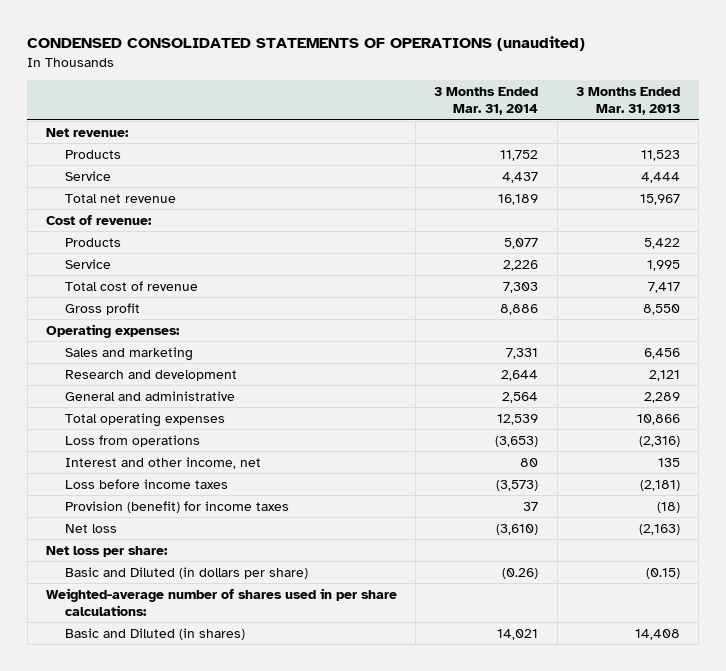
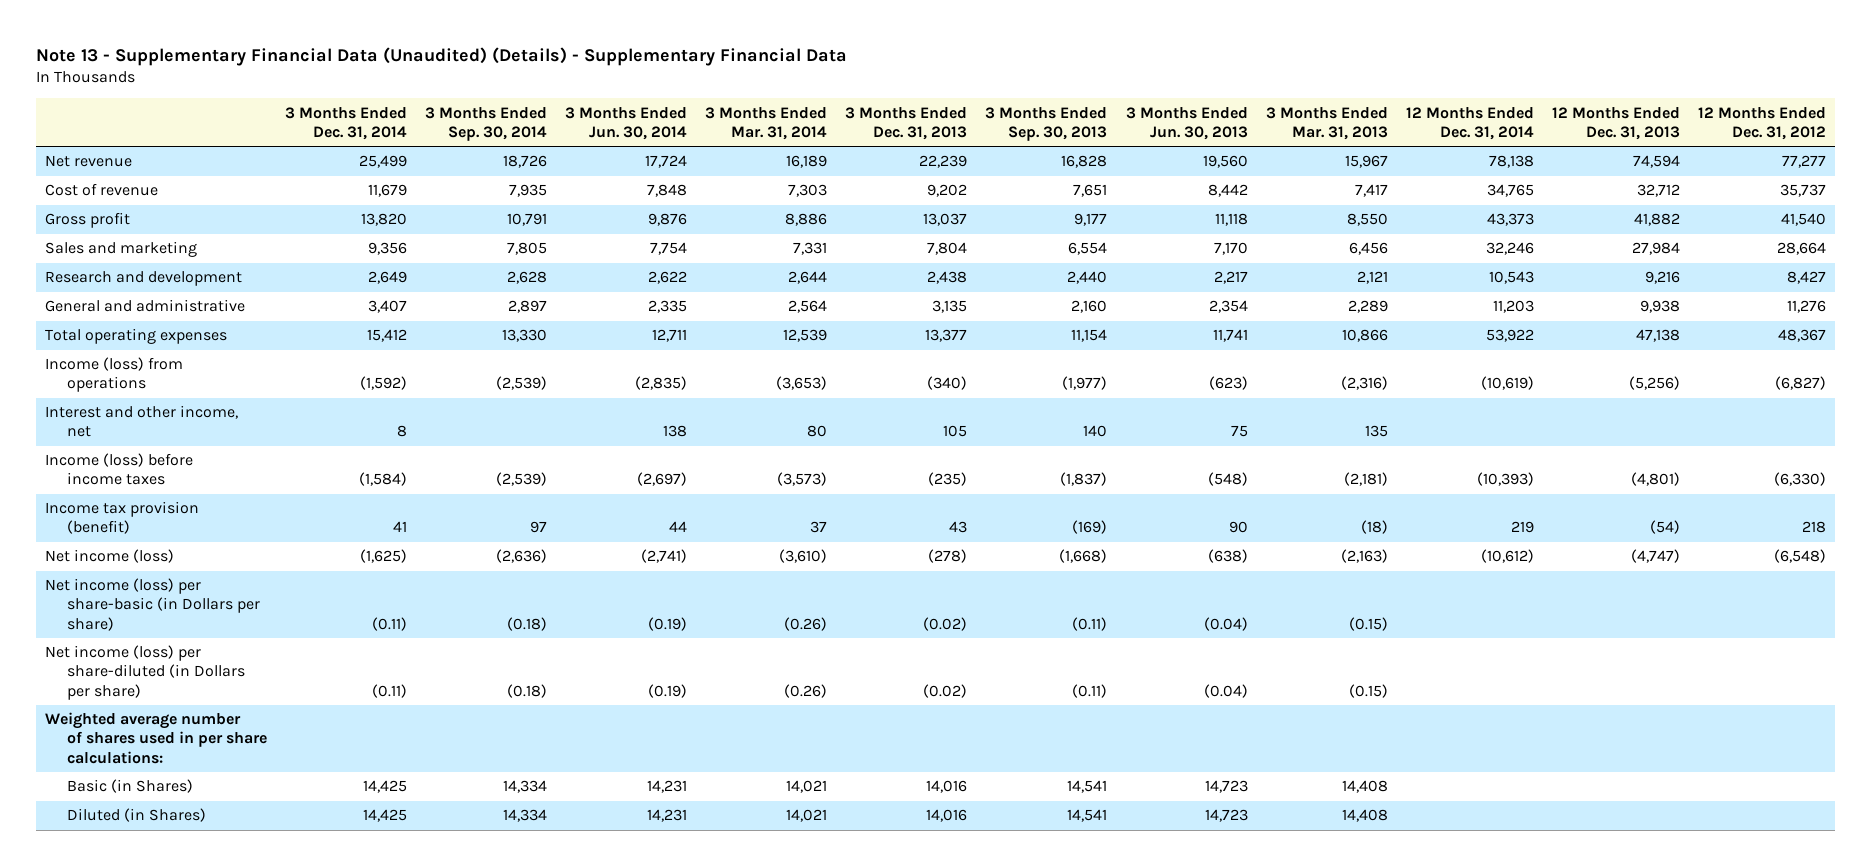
- CONDENSED CONSOLIDATED STATEMENTS OF OPERATIONS (unaudited)
+ Note 13 - Supplementary Financial Data (Unaudited) (Details) - Supplementary Financial Data
- | 3 Months Ended Mar. 31, 2014 | 3 Months Ended Mar. 31, 2013
+ | 3 Months Ended Dec. 31, 2014 | 3 Months Ended Sep. 30, 2014 | 3 Months Ended Jun. 30, 2014 | 3 Months Ended Mar. 31, 2014 | 3 Months Ended Dec. 31, 2013 | 3 Months Ended Sep. 30, 2013 | 3 Months Ended Jun. 30, 2013 | 3 Months Ended Mar. 31, 2013 | 12 Months Ended Dec. 31, 2014 | 12 Months Ended Dec. 31, 2013 | 12 Months Ended Dec. 31, 2012
- Net revenue:
- Products | 11,752 | 11,523
- Service | 4,437 | 4,444
- Total net revenue | 16,189 | 15,967
- Cost of revenue:
- Products | 5,077 | 5,422
- Service | 2,226 | 1,995
- Total cost of revenue | 7,303 | 7,417
+ Net revenue | 25,499 | 18,726 | 17,724 | 16,189 | 22,239 | 16,828 | 19,560 | 15,967 | 78,138 | 74,594 | 77,277
+ Cost of revenue | 11,679 | 7,935 | 7,848 | 7,303 | 9,202 | 7,651 | 8,442 | 7,417 | 34,765 | 32,712 | 35,737
- Operating expenses:
- Loss from operations | (3,653) | (2,316)
+ Income (loss) from operations | (1,592) | (2,539) | (2,835) | (3,653) | (340) | (1,977) | (623) | (2,316) | (10,619) | (5,256) | (6,827)
- Loss before income taxes | (3,573) | (2,181)
- Provision (benefit) for income taxes | 37 | (18)
- Net loss | (3,610) | (2,163)
- Net loss per share:
- Basic and Diluted (in dollars per share) | (0.26) | (0.15)
- Weighted-average number of shares used in per share calculations:
- Basic and Diluted (in shares) | 14,021 | 14,408
+ Income (loss) before income taxes | (1,584) | (2,539) | (2,697) | (3,573) | (235) | (1,837) | (548) | (2,181) | (10,393) | (4,801) | (6,330)
+ Income tax provision (benefit) | 41 | 97 | 44 | 37 | 43 | (169) | 90 | (18) | 219 | (54) | 218
+ Net income (loss) | (1,625) | (2,636) | (2,741) | (3,610) | (278) | (1,668) | (638) | (2,163) | (10,612) | (4,747) | (6,548)
+ Net income (loss) per share-basic (in Dollars per share) | (0.11) | (0.18) | (0.19) | (0.26) | (0.02) | (0.11) | (0.04) | (0.15) | | |
+ Net income (loss) per share-diluted (in Dollars per share) | (0.11) | (0.18) | (0.19) | (0.26) | (0.02) | (0.11) | (0.04) | (0.15) | | |
+ Weighted average number of shares used in per share calculations:
+ Basic (in Shares) | 14,425 | 14,334 | 14,231 | 14,021 | 14,016 | 14,541 | 14,723 | 14,408 | | |
+ Diluted (in Shares) | 14,425 | 14,334 | 14,231 | 14,021 | 14,016 | 14,541 | 14,723 | 14,408 | | |

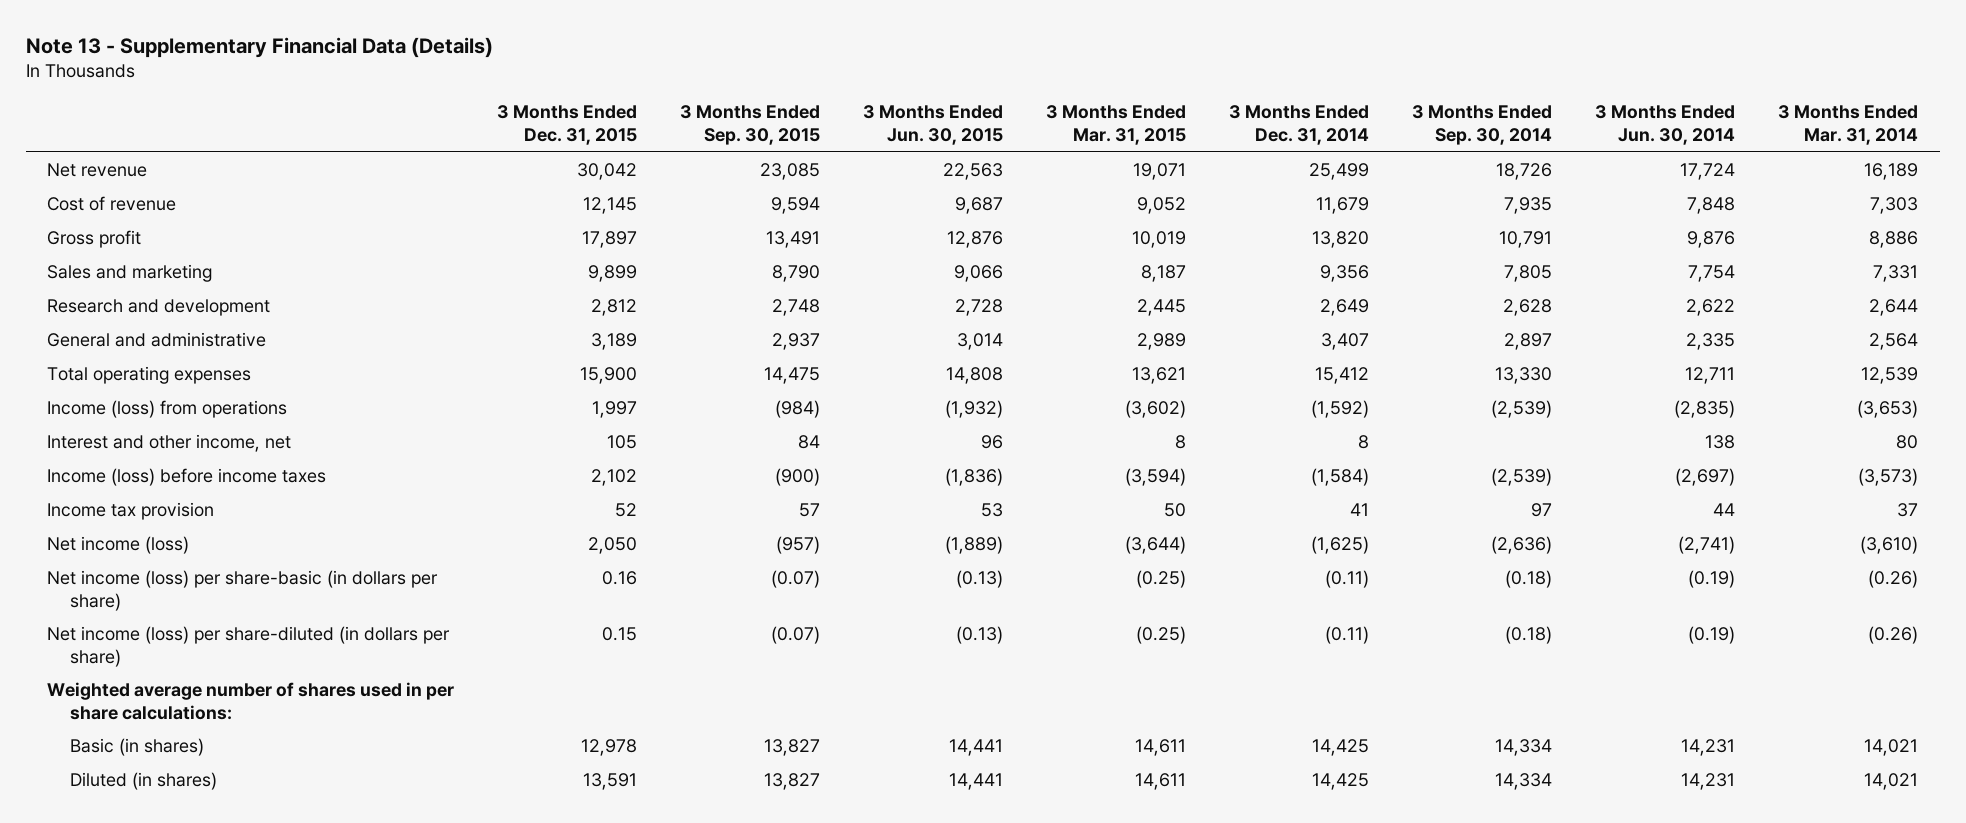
- Note 13 - Supplementary Financial Data (Unaudited) (Details) - Supplementary Financial Data
+ Note 13 - Supplementary Financial Data (Details)
- | 3 Months Ended Dec. 31, 2014 | 3 Months Ended Sep. 30, 2014 | 3 Months Ended Jun. 30, 2014 | 3 Months Ended Mar. 31, 2014 | 3 Months Ended Dec. 31, 2013 | 3 Months Ended Sep. 30, 2013 | 3 Months Ended Jun. 30, 2013 | 3 Months Ended Mar. 31, 2013 | 12 Months Ended Dec. 31, 2014 | 12 Months Ended Dec. 31, 2013 | 12 Months Ended Dec. 31, 2012
+ | 3 Months Ended Dec. 31, 2015 | 3 Months Ended Sep. 30, 2015 | 3 Months Ended Jun. 30, 2015 | 3 Months Ended Mar. 31, 2015 | 3 Months Ended Dec. 31, 2014 | 3 Months Ended Sep. 30, 2014 | 3 Months Ended Jun. 30, 2014 | 3 Months Ended Mar. 31, 2014
- Income tax provision (benefit) | 41 | 97 | 44 | 37 | 43 | (169) | 90 | (18) | 219 | (54) | 218
+ Income tax provision | 52 | 57 | 53 | 50 | 41 | 97 | 44 | 37
- Net income (loss) per share-basic (in Dollars per share) | (0.11) | (0.18) | (0.19) | (0.26) | (0.02) | (0.11) | (0.04) | (0.15) | | |
- Net income (loss) per share-diluted (in Dollars per share) | (0.11) | (0.18) | (0.19) | (0.26) | (0.02) | (0.11) | (0.04) | (0.15) | | |
+ Net income (loss) per share-basic (in dollars per share) | 0.16 | (0.07) | (0.13) | (0.25) | (0.11) | (0.18) | (0.19) | (0.26)
+ Net income (loss) per share-diluted (in dollars per share) | 0.15 | (0.07) | (0.13) | (0.25) | (0.11) | (0.18) | (0.19) | (0.26)
- Basic (in Shares) | 14,425 | 14,334 | 14,231 | 14,021 | 14,016 | 14,541 | 14,723 | 14,408 | | |
- Diluted (in Shares) | 14,425 | 14,334 | 14,231 | 14,021 | 14,016 | 14,541 | 14,723 | 14,408 | | |
+ Basic (in shares) | 12,978 | 13,827 | 14,441 | 14,611 | 14,425 | 14,334 | 14,231 | 14,021
+ Diluted (in shares) | 13,591 | 13,827 | 14,441 | 14,611 | 14,425 | 14,334 | 14,231 | 14,021

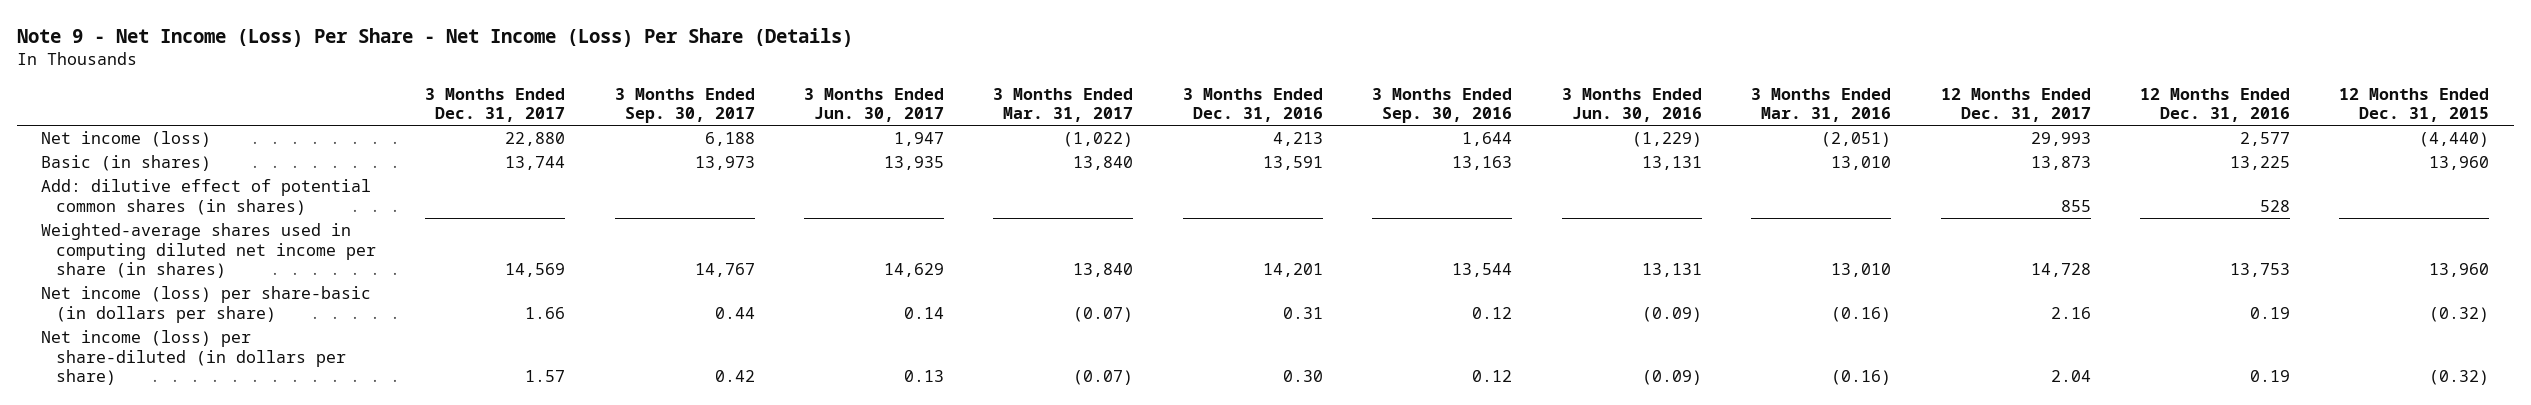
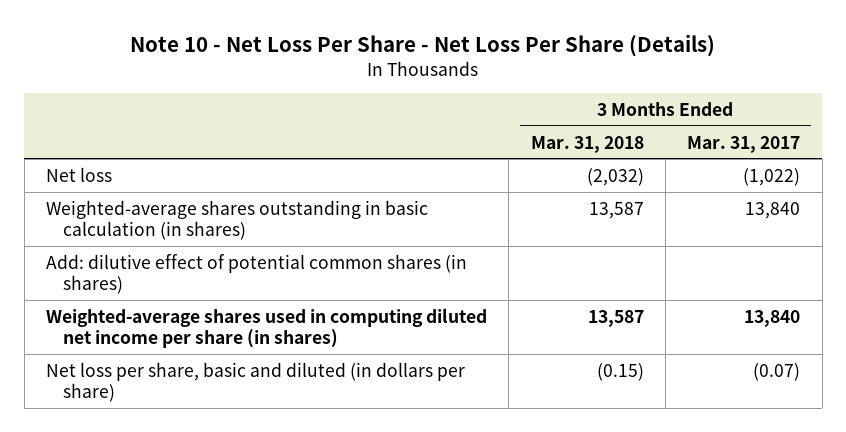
- Note 9 - Net Income (Loss) Per Share - Net Income (Loss) Per Share (Details)
+ Note 10 - Net Loss Per Share - Net Loss Per Share (Details)
- | 3 Months Ended Dec. 31, 2017 | 3 Months Ended Sep. 30, 2017 | 3 Months Ended Jun. 30, 2017 | 3 Months Ended Mar. 31, 2017 | 3 Months Ended Dec. 31, 2016 | 3 Months Ended Sep. 30, 2016 | 3 Months Ended Jun. 30, 2016 | 3 Months Ended Mar. 31, 2016 | 12 Months Ended Dec. 31, 2017 | 12 Months Ended Dec. 31, 2016 | 12 Months Ended Dec. 31, 2015
+ | 3 Months Ended Mar. 31, 2018 | 3 Months Ended Mar. 31, 2017
- Net income (loss) | 22,880 | 6,188 | 1,947 | (1,022) | 4,213 | 1,644 | (1,229) | (2,051) | 29,993 | 2,577 | (4,440)
- Basic (in shares) | 13,744 | 13,973 | 13,935 | 13,840 | 13,591 | 13,163 | 13,131 | 13,010 | 13,873 | 13,225 | 13,960
+ Net loss | (2,032) | (1,022)
+ Weighted-average shares outstanding in basic calculation (in shares) | 13,587 | 13,840
- Net income (loss) per share-basic (in dollars per share) | 1.66 | 0.44 | 0.14 | (0.07) | 0.31 | 0.12 | (0.09) | (0.16) | 2.16 | 0.19 | (0.32)
- Net income (loss) per share-diluted (in dollars per share) | 1.57 | 0.42 | 0.13 | (0.07) | 0.30 | 0.12 | (0.09) | (0.16) | 2.04 | 0.19 | (0.32)
+ Net loss per share, basic and diluted (in dollars per share) | (0.15) | (0.07)

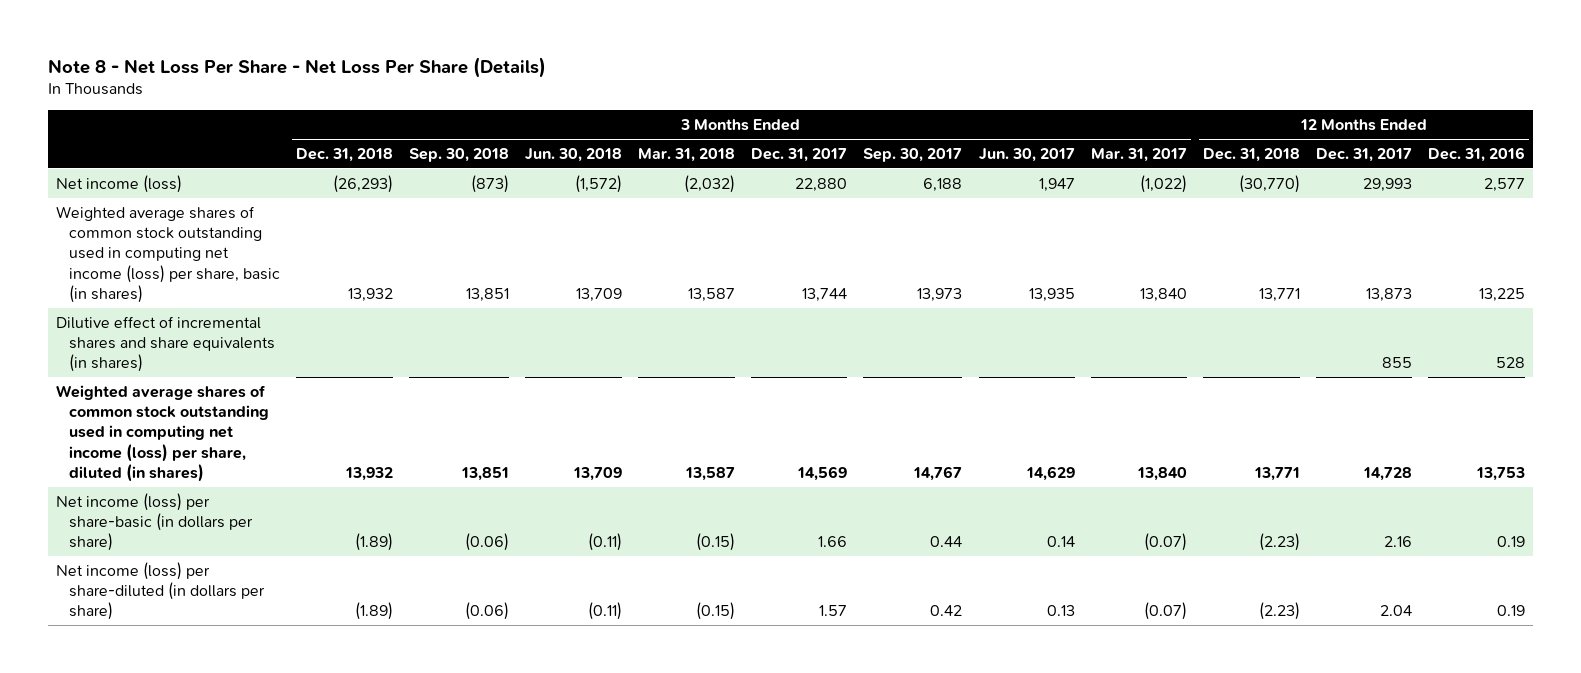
- Note 10 - Net Loss Per Share - Net Loss Per Share (Details)
+ Note 8 - Net Loss Per Share - Net Loss Per Share (Details)
- | 3 Months Ended Mar. 31, 2018 | 3 Months Ended Mar. 31, 2017
+ | 3 Months Ended Dec. 31, 2018 | 3 Months Ended Sep. 30, 2018 | 3 Months Ended Jun. 30, 2018 | 3 Months Ended Mar. 31, 2018 | 3 Months Ended Dec. 31, 2017 | 3 Months Ended Sep. 30, 2017 | 3 Months Ended Jun. 30, 2017 | 3 Months Ended Mar. 31, 2017 | 12 Months Ended Dec. 31, 2018 | 12 Months Ended Dec. 31, 2017 | 12 Months Ended Dec. 31, 2016
- Net loss | (2,032) | (1,022)
- Weighted-average shares outstanding in basic calculation (in shares) | 13,587 | 13,840
- Add: dilutive effect of potential common shares (in shares)
- Weighted-average shares used in computing diluted net income per share (in shares) | 13,587 | 13,840
- Net loss per share, basic and diluted (in dollars per share) | (0.15) | (0.07)
+ Net income (loss) | (26,293) | (873) | (1,572) | (2,032) | 22,880 | 6,188 | 1,947 | (1,022) | (30,770) | 29,993 | 2,577
+ Weighted average shares of common stock outstanding used in computing net income (loss) per share, basic (in shares) | 13,932 | 13,851 | 13,709 | 13,587 | 13,744 | 13,973 | 13,935 | 13,840 | 13,771 | 13,873 | 13,225
+ Dilutive effect of incremental shares and share equivalents (in shares) | | | | | | | | | | 855 | 528
+ Weighted average shares of common stock outstanding used in computing net income (loss) per share, diluted (in shares) | 13,932 | 13,851 | 13,709 | 13,587 | 14,569 | 14,767 | 14,629 | 13,840 | 13,771 | 14,728 | 13,753
+ Net income (loss) per share-basic (in dollars per share) | (1.89) | (0.06) | (0.11) | (0.15) | 1.66 | 0.44 | 0.14 | (0.07) | (2.23) | 2.16 | 0.19
+ Net income (loss) per share-diluted (in dollars per share) | (1.89) | (0.06) | (0.11) | (0.15) | 1.57 | 0.42 | 0.13 | (0.07) | (2.23) | 2.04 | 0.19

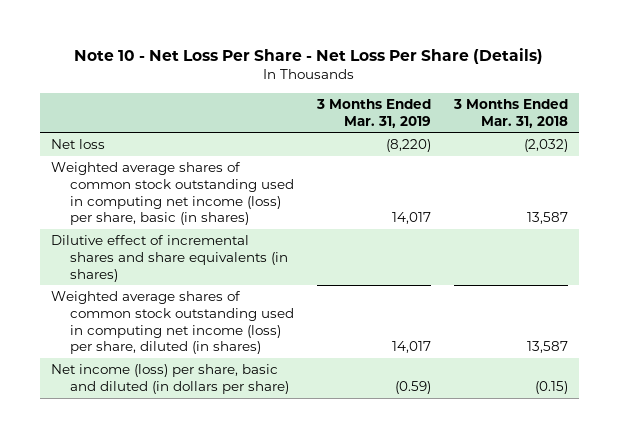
- Note 8 - Net Loss Per Share - Net Loss Per Share (Details)
+ Note 10 - Net Loss Per Share - Net Loss Per Share (Details)
- | 3 Months Ended Dec. 31, 2018 | 3 Months Ended Sep. 30, 2018 | 3 Months Ended Jun. 30, 2018 | 3 Months Ended Mar. 31, 2018 | 3 Months Ended Dec. 31, 2017 | 3 Months Ended Sep. 30, 2017 | 3 Months Ended Jun. 30, 2017 | 3 Months Ended Mar. 31, 2017 | 12 Months Ended Dec. 31, 2018 | 12 Months Ended Dec. 31, 2017 | 12 Months Ended Dec. 31, 2016
+ | 3 Months Ended Mar. 31, 2019 | 3 Months Ended Mar. 31, 2018
- Net income (loss) | (26,293) | (873) | (1,572) | (2,032) | 22,880 | 6,188 | 1,947 | (1,022) | (30,770) | 29,993 | 2,577
+ Net loss | (8,220) | (2,032)
- Net income (loss) per share-basic (in dollars per share) | (1.89) | (0.06) | (0.11) | (0.15) | 1.66 | 0.44 | 0.14 | (0.07) | (2.23) | 2.16 | 0.19
- Net income (loss) per share-diluted (in dollars per share) | (1.89) | (0.06) | (0.11) | (0.15) | 1.57 | 0.42 | 0.13 | (0.07) | (2.23) | 2.04 | 0.19
+ Net income (loss) per share, basic and diluted (in dollars per share) | (0.59) | (0.15)

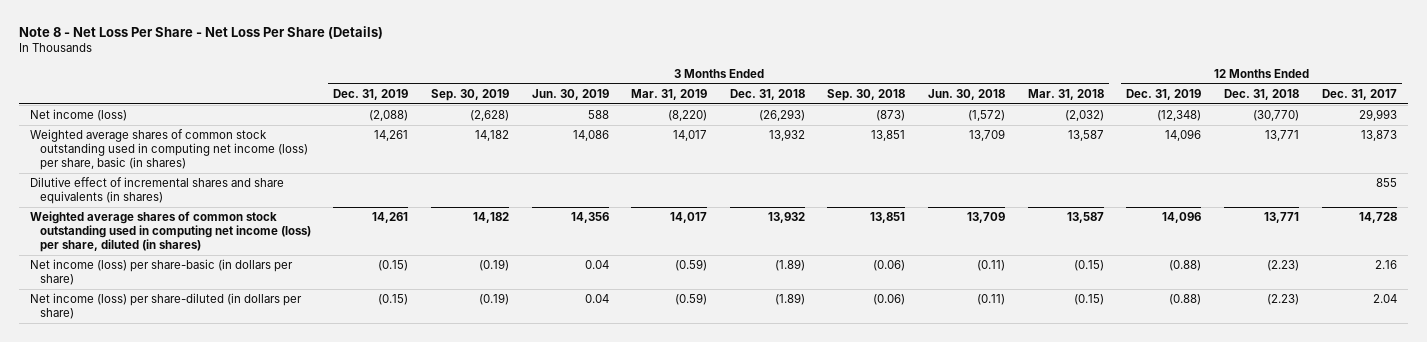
- Note 10 - Net Loss Per Share - Net Loss Per Share (Details)
+ Note 8 - Net Loss Per Share - Net Loss Per Share (Details)
- | 3 Months Ended Mar. 31, 2019 | 3 Months Ended Mar. 31, 2018
+ | 3 Months Ended Dec. 31, 2019 | 3 Months Ended Sep. 30, 2019 | 3 Months Ended Jun. 30, 2019 | 3 Months Ended Mar. 31, 2019 | 3 Months Ended Dec. 31, 2018 | 3 Months Ended Sep. 30, 2018 | 3 Months Ended Jun. 30, 2018 | 3 Months Ended Mar. 31, 2018 | 12 Months Ended Dec. 31, 2019 | 12 Months Ended Dec. 31, 2018 | 12 Months Ended Dec. 31, 2017
- Net loss | (8,220) | (2,032)
+ Net income (loss) | (2,088) | (2,628) | 588 | (8,220) | (26,293) | (873) | (1,572) | (2,032) | (12,348) | (30,770) | 29,993
- Net income (loss) per share, basic and diluted (in dollars per share) | (0.59) | (0.15)
+ Net income (loss) per share-basic (in dollars per share) | (0.15) | (0.19) | 0.04 | (0.59) | (1.89) | (0.06) | (0.11) | (0.15) | (0.88) | (2.23) | 2.16
+ Net income (loss) per share-diluted (in dollars per share) | (0.15) | (0.19) | 0.04 | (0.59) | (1.89) | (0.06) | (0.11) | (0.15) | (0.88) | (2.23) | 2.04

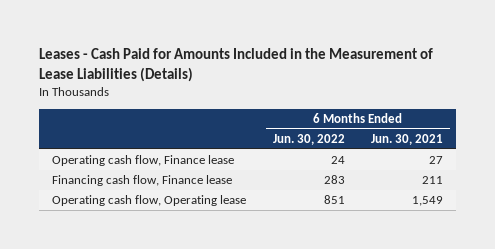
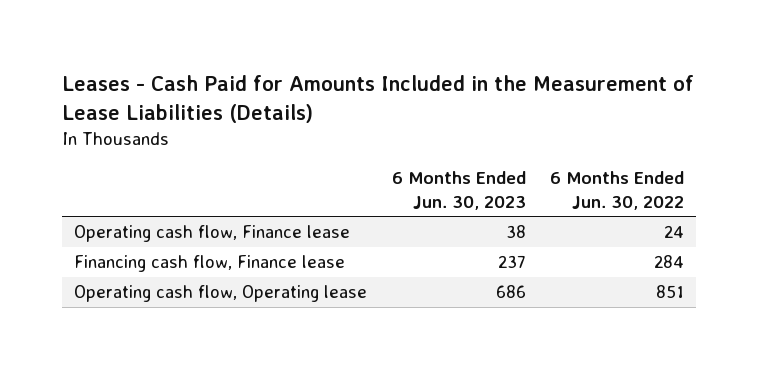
- | 6 Months Ended Jun. 30, 2022 | 6 Months Ended Jun. 30, 2021
+ | 6 Months Ended Jun. 30, 2023 | 6 Months Ended Jun. 30, 2022
- Financing cash flow, Finance lease | 283 | 211
+ Financing cash flow, Finance lease | 237 | 284

